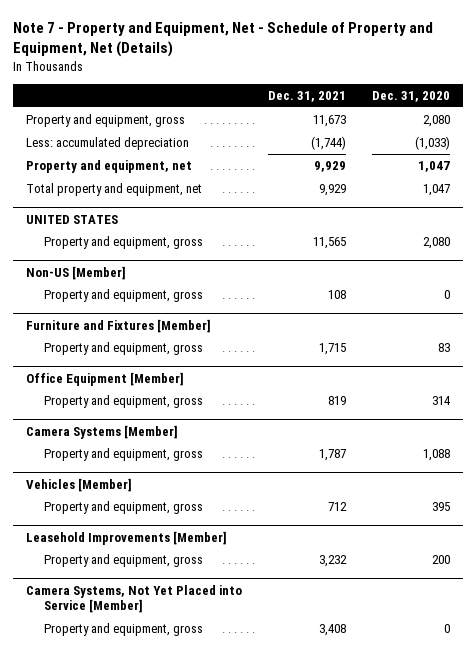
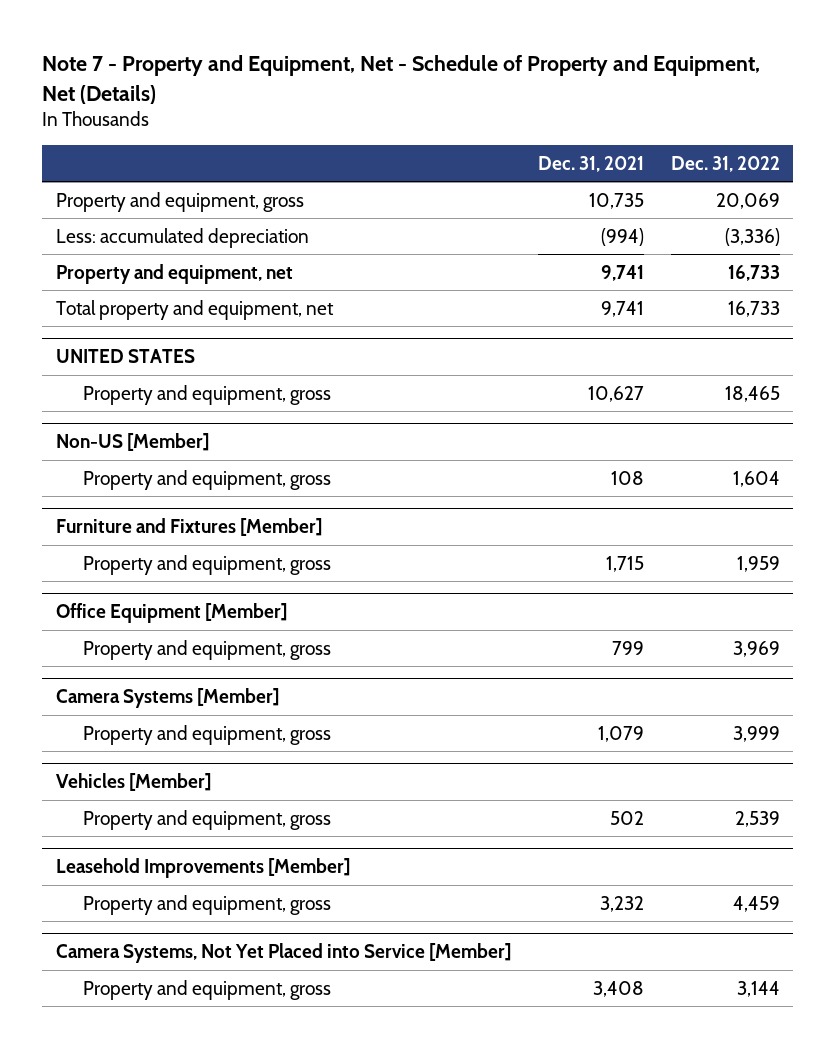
- | Dec. 31, 2021 | Dec. 31, 2020
+ | Dec. 31, 2021 | Dec. 31, 2022
- Property and equipment, gross | 11,673 | 2,080
- Less: accumulated depreciation | (1,744) | (1,033)
- Property and equipment, net | 9,929 | 1,047
- Total property and equipment, net | 9,929 | 1,047
+ Property and equipment, gross | 10,735 | 20,069
+ Less: accumulated depreciation | (994) | (3,336)
+ Property and equipment, net | 9,741 | 16,733
+ Total property and equipment, net | 9,741 | 16,733
@ UNITED STATES
- Property and equipment, gross | 11,565 | 2,080
+ Property and equipment, gross | 10,627 | 18,465
@ Office Equipment [Member]
- Property and equipment, gross | 819 | 314
+ Property and equipment, gross | 799 | 3,969
@ Camera Systems [Member]
- Property and equipment, gross | 1,787 | 1,088
+ Property and equipment, gross | 1,079 | 3,999
@ Vehicles [Member]
- Property and equipment, gross | 712 | 395
+ Property and equipment, gross | 502 | 2,539

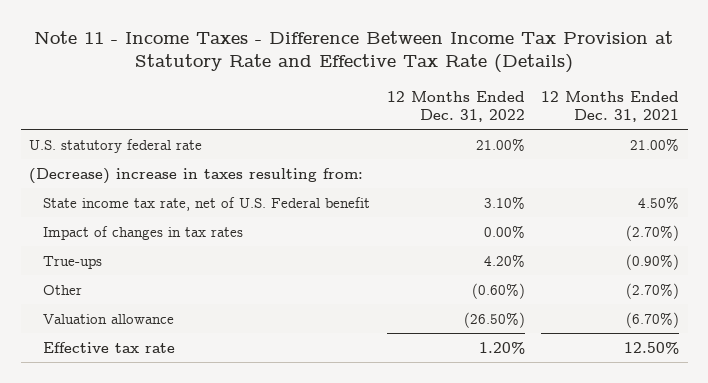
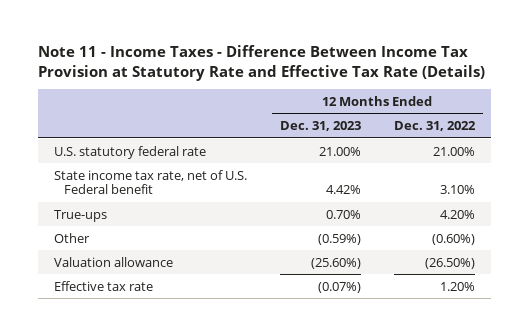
- | 12 Months Ended Dec. 31, 2022 | 12 Months Ended Dec. 31, 2021
+ | 12 Months Ended Dec. 31, 2023 | 12 Months Ended Dec. 31, 2022
- (Decrease) increase in taxes resulting from:
- Impact of changes in tax rates | 0.00% | (2.70%)

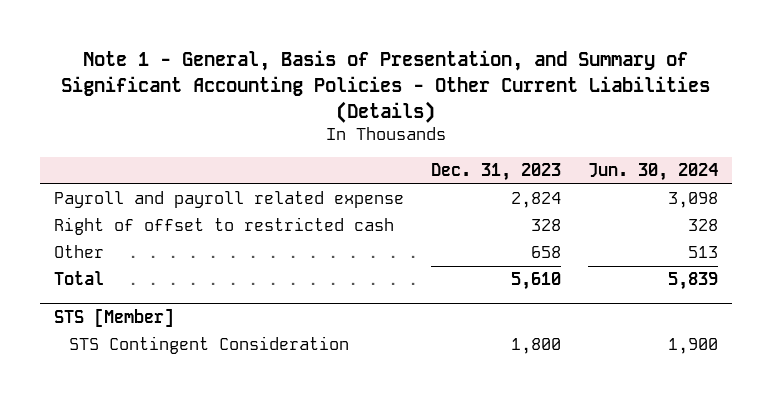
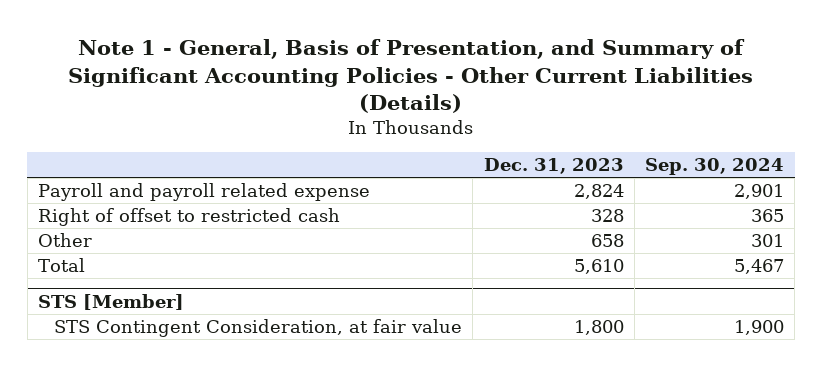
- | Dec. 31, 2023 | Jun. 30, 2024
+ | Dec. 31, 2023 | Sep. 30, 2024
@ STS [Member]
- STS Contingent Consideration | 1,800 | 1,900
+ STS Contingent Consideration, at fair value | 1,800 | 1,900

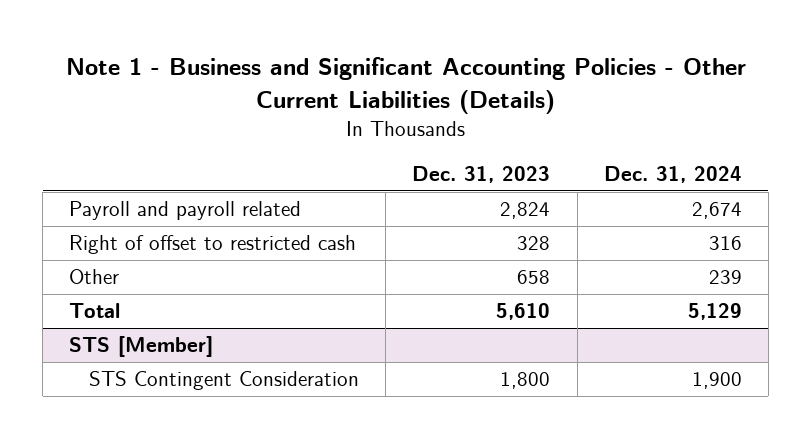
- Note 1 - General, Basis of Presentation, and Summary of Significant Accounting Policies - Other Current Liabilities (Details)
+ Note 1 - Business and Significant Accounting Policies - Other Current Liabilities (Details)
- | Dec. 31, 2023 | Sep. 30, 2024
+ | Dec. 31, 2023 | Dec. 31, 2024
- Payroll and payroll related expense | 2,824 | 2,901
+ Payroll and payroll related | 2,824 | 2,674
@ STS [Member]
- STS Contingent Consideration, at fair value | 1,800 | 1,900
+ STS Contingent Consideration | 1,800 | 1,900

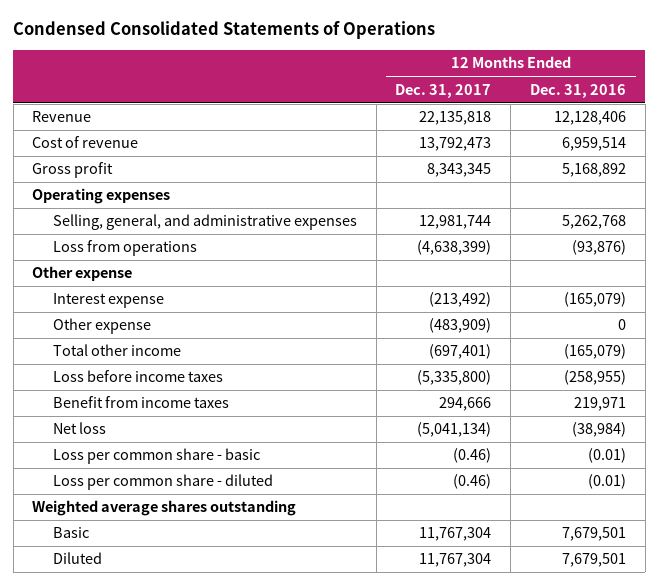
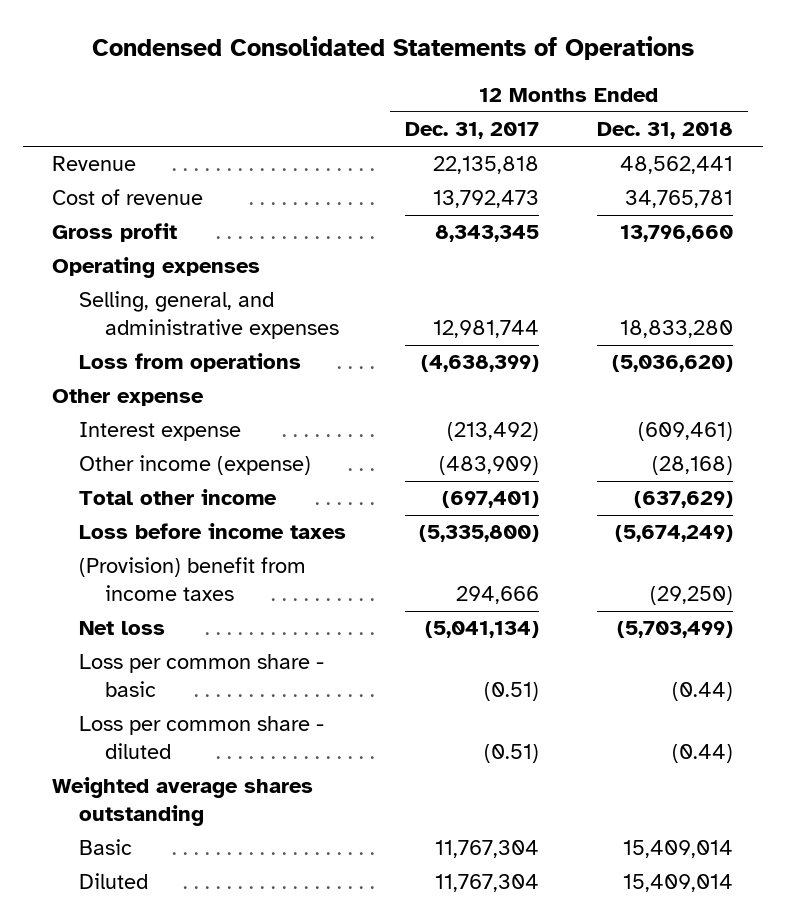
- | 12 Months Ended Dec. 31, 2017 | 12 Months Ended Dec. 31, 2016
+ | 12 Months Ended Dec. 31, 2017 | 12 Months Ended Dec. 31, 2018
- Other expense | (483,909) | 0
+ Other income (expense) | (483,909) | (28,168)
- Benefit from income taxes | 294,666 | 219,971
+ (Provision) benefit from income taxes | 294,666 | (29,250)
- Loss per common share - basic | (0.46) | (0.01)
- Loss per common share - diluted | (0.46) | (0.01)
+ Loss per common share - basic | (0.51) | (0.44)
+ Loss per common share - diluted | (0.51) | (0.44)

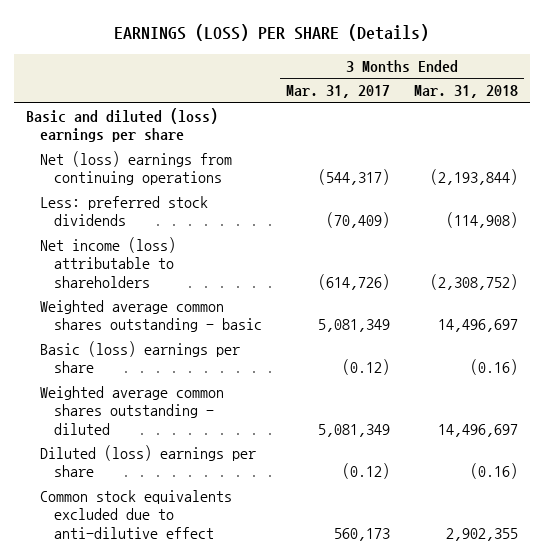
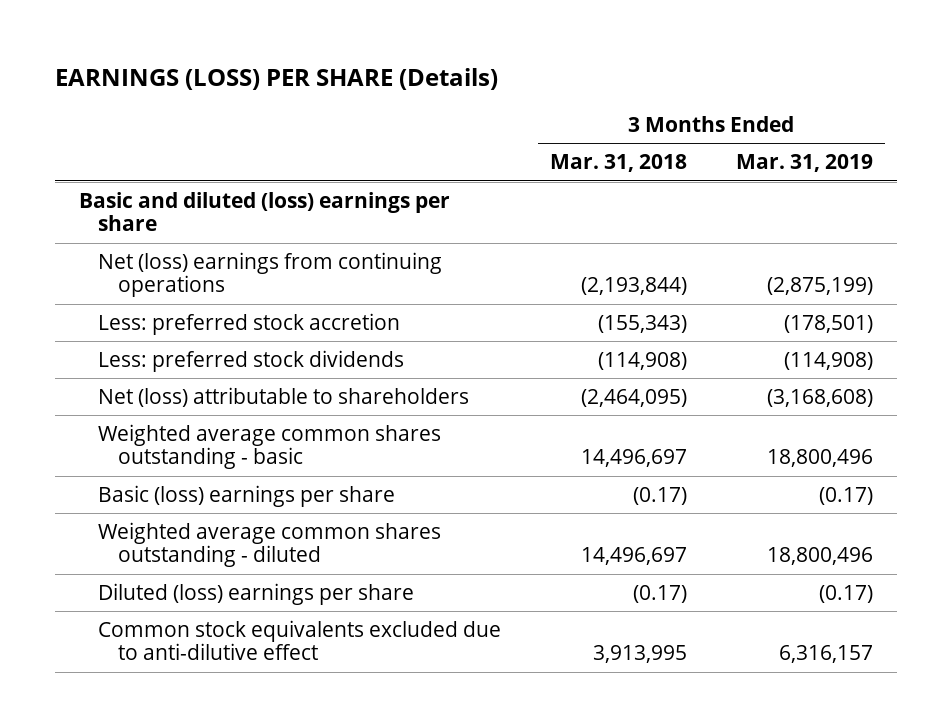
- | 3 Months Ended Mar. 31, 2017 | 3 Months Ended Mar. 31, 2018
+ | 3 Months Ended Mar. 31, 2018 | 3 Months Ended Mar. 31, 2019
+ Less: preferred stock accretion | (155,343) | (178,501)
- Net income (loss) attributable to shareholders | (614,726) | (2,308,752)
+ Net (loss) attributable to shareholders | (2,464,095) | (3,168,608)
- Basic (loss) earnings per share | (0.12) | (0.16)
+ Basic (loss) earnings per share | (0.17) | (0.17)
- Diluted (loss) earnings per share | (0.12) | (0.16)
- Common stock equivalents excluded due to anti-dilutive effect | 560,173 | 2,902,355
+ Diluted (loss) earnings per share | (0.17) | (0.17)
+ Common stock equivalents excluded due to anti-dilutive effect | 3,913,995 | 6,316,157

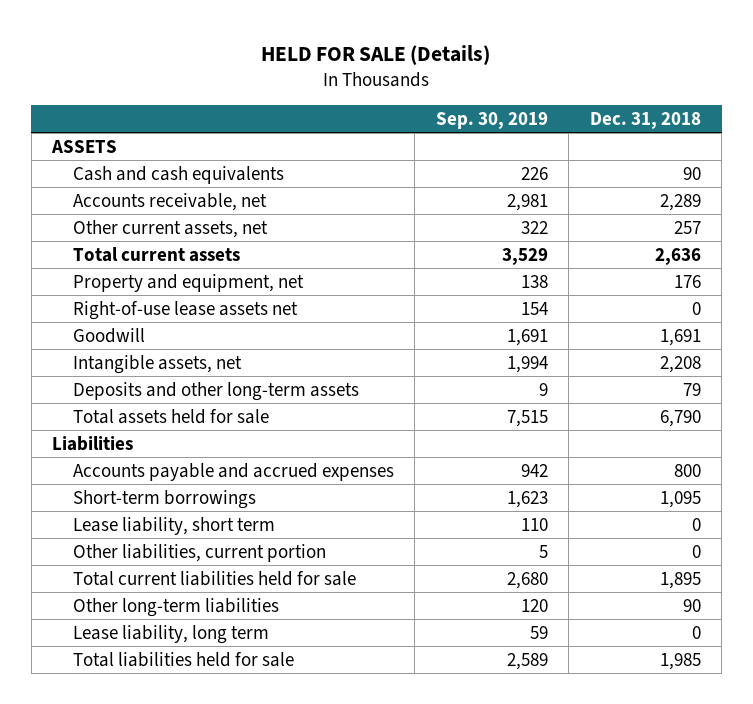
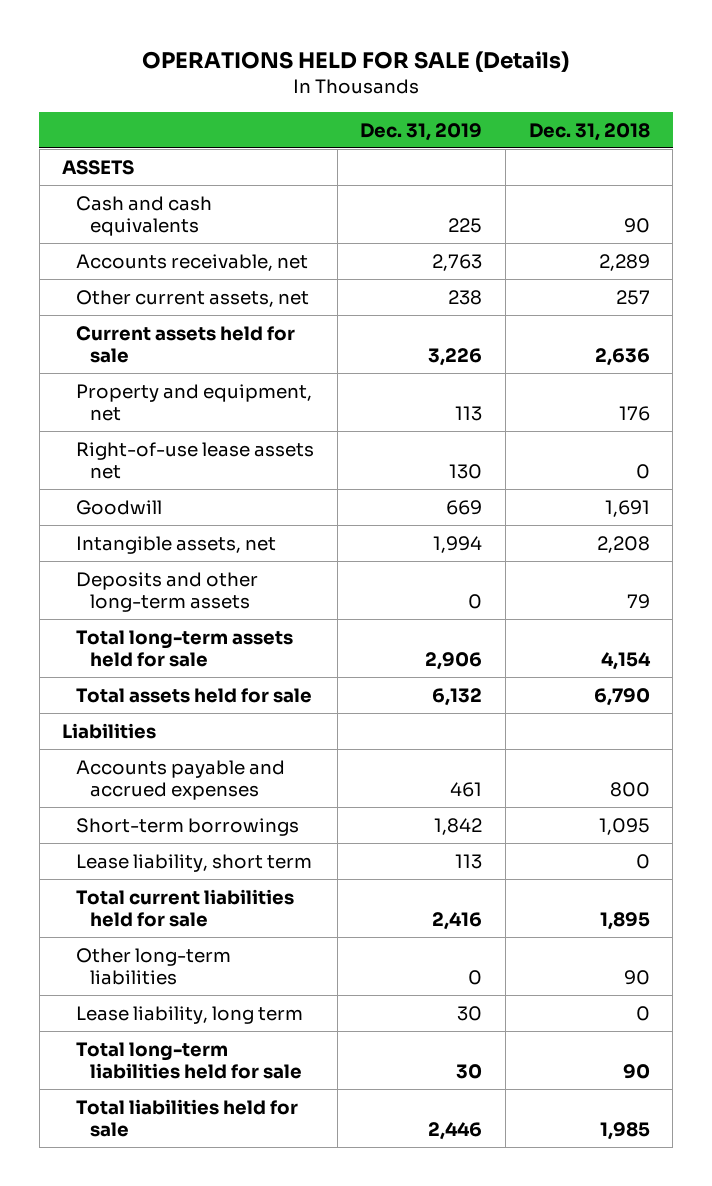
- HELD FOR SALE (Details)
+ OPERATIONS HELD FOR SALE (Details)
- | Sep. 30, 2019 | Dec. 31, 2018
+ | Dec. 31, 2019 | Dec. 31, 2018
- Total current assets | 3,529 | 2,636
+ Current assets held for sale | 3,226 | 2,636
+ Total long-term assets held for sale | 2,906 | 4,154
- Other liabilities, current portion | 5 | 0
+ Total long-term liabilities held for sale | 30 | 90

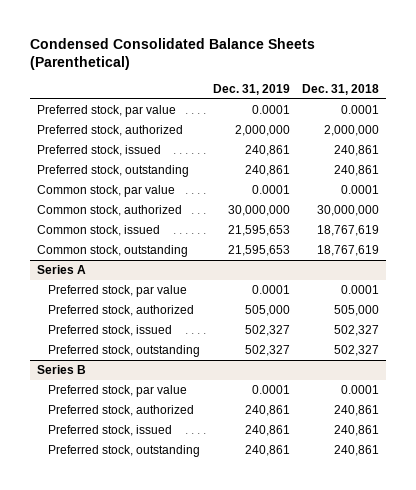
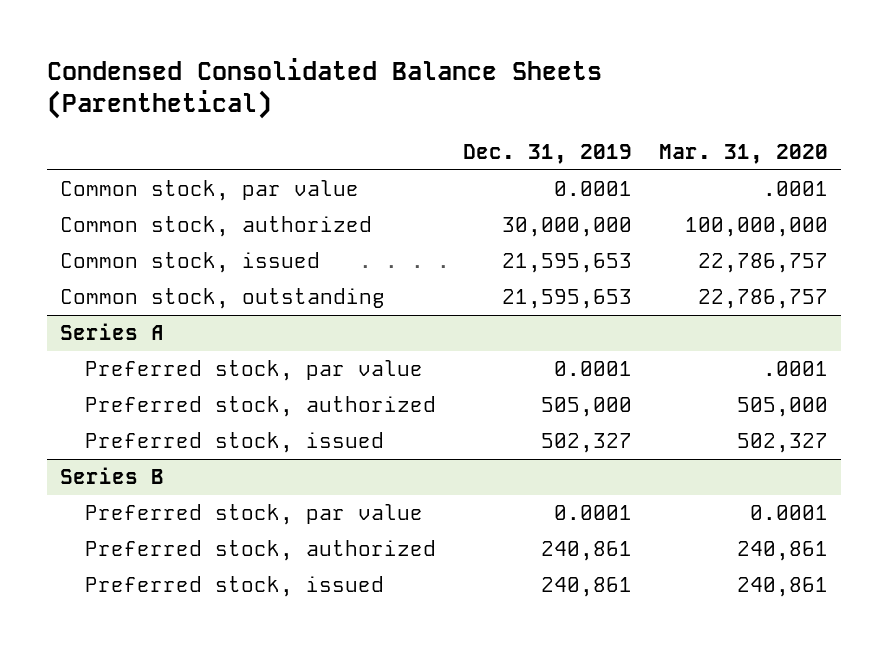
- | Dec. 31, 2019 | Dec. 31, 2018
+ | Dec. 31, 2019 | Mar. 31, 2020
- Preferred stock, par value | 0.0001 | 0.0001
- Preferred stock, authorized | 2,000,000 | 2,000,000
- Preferred stock, issued | 240,861 | 240,861
- Preferred stock, outstanding | 240,861 | 240,861
@ Series A
- Preferred stock, outstanding | 502,327 | 502,327
@ Series B
- Preferred stock, outstanding | 240,861 | 240,861

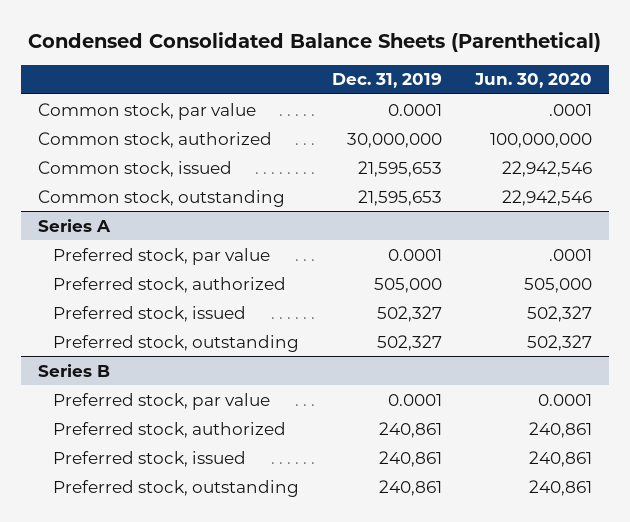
- | Dec. 31, 2019 | Mar. 31, 2020
+ | Dec. 31, 2019 | Jun. 30, 2020
@ Series A
+ Preferred stock, outstanding | 502,327 | 502,327
@ Series B
+ Preferred stock, outstanding | 240,861 | 240,861

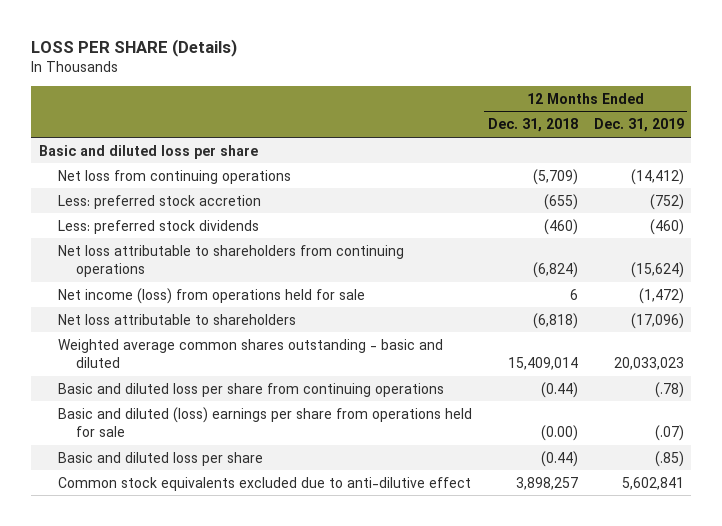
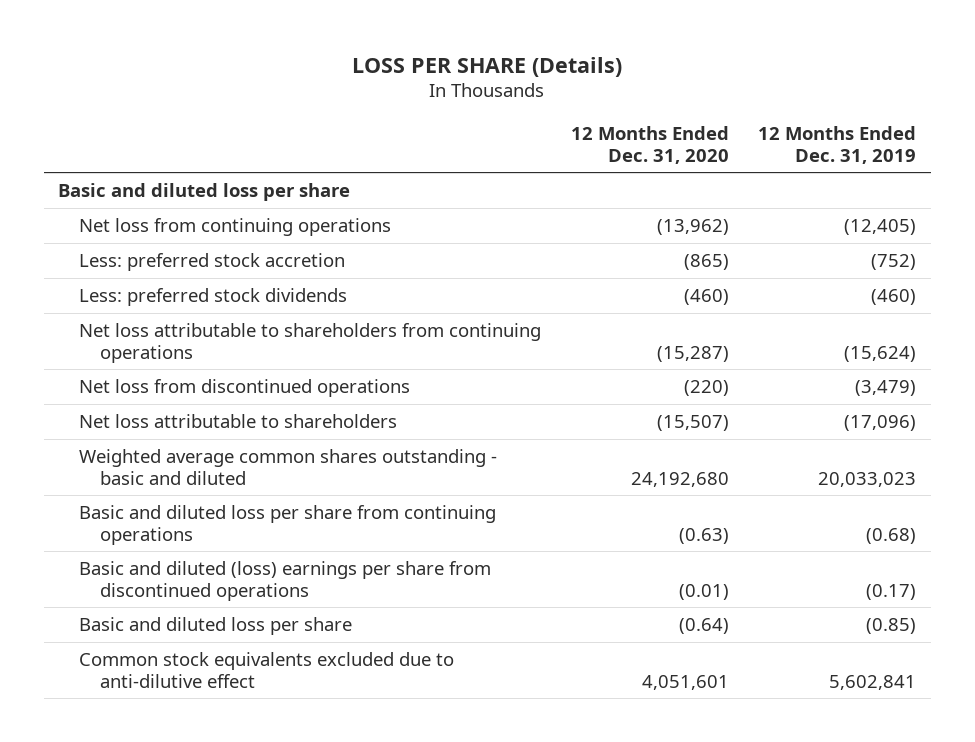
- | 12 Months Ended Dec. 31, 2018 | 12 Months Ended Dec. 31, 2019
+ | 12 Months Ended Dec. 31, 2020 | 12 Months Ended Dec. 31, 2019
- Net loss from continuing operations | (5,709) | (14,412)
+ Net loss from continuing operations | (13,962) | (12,405)
- Net income (loss) from operations held for sale | 6 | (1,472)
+ Net loss from discontinued operations | (220) | (3,479)
- Basic and diluted loss per share from continuing operations | (0.44) | (.78)
- Basic and diluted (loss) earnings per share from operations held for sale | (0.00) | (.07)
- Basic and diluted loss per share | (0.44) | (.85)
+ Basic and diluted loss per share from continuing operations | (0.63) | (0.68)
+ Basic and diluted (loss) earnings per share from discontinued operations | (0.01) | (0.17)
+ Basic and diluted loss per share | (0.64) | (0.85)

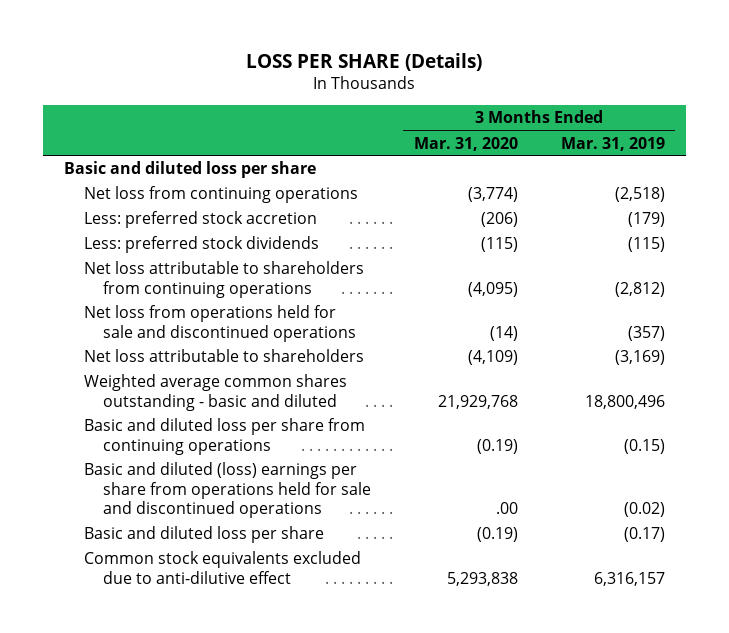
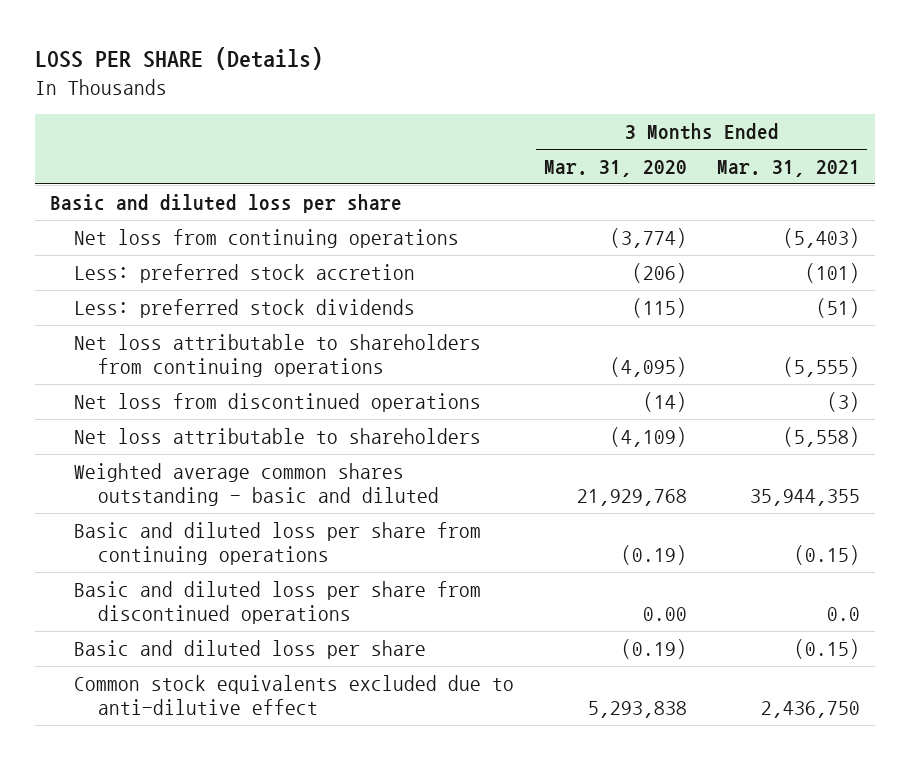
- | 3 Months Ended Mar. 31, 2020 | 3 Months Ended Mar. 31, 2019
+ | 3 Months Ended Mar. 31, 2020 | 3 Months Ended Mar. 31, 2021
- Net loss from operations held for sale and discontinued operations | (14) | (357)
+ Net loss from discontinued operations | (14) | (3)
- Basic and diluted (loss) earnings per share from operations held for sale and discontinued operations | .00 | (0.02)
+ Basic and diluted loss per share from discontinued operations | 0.00 | 0.0

